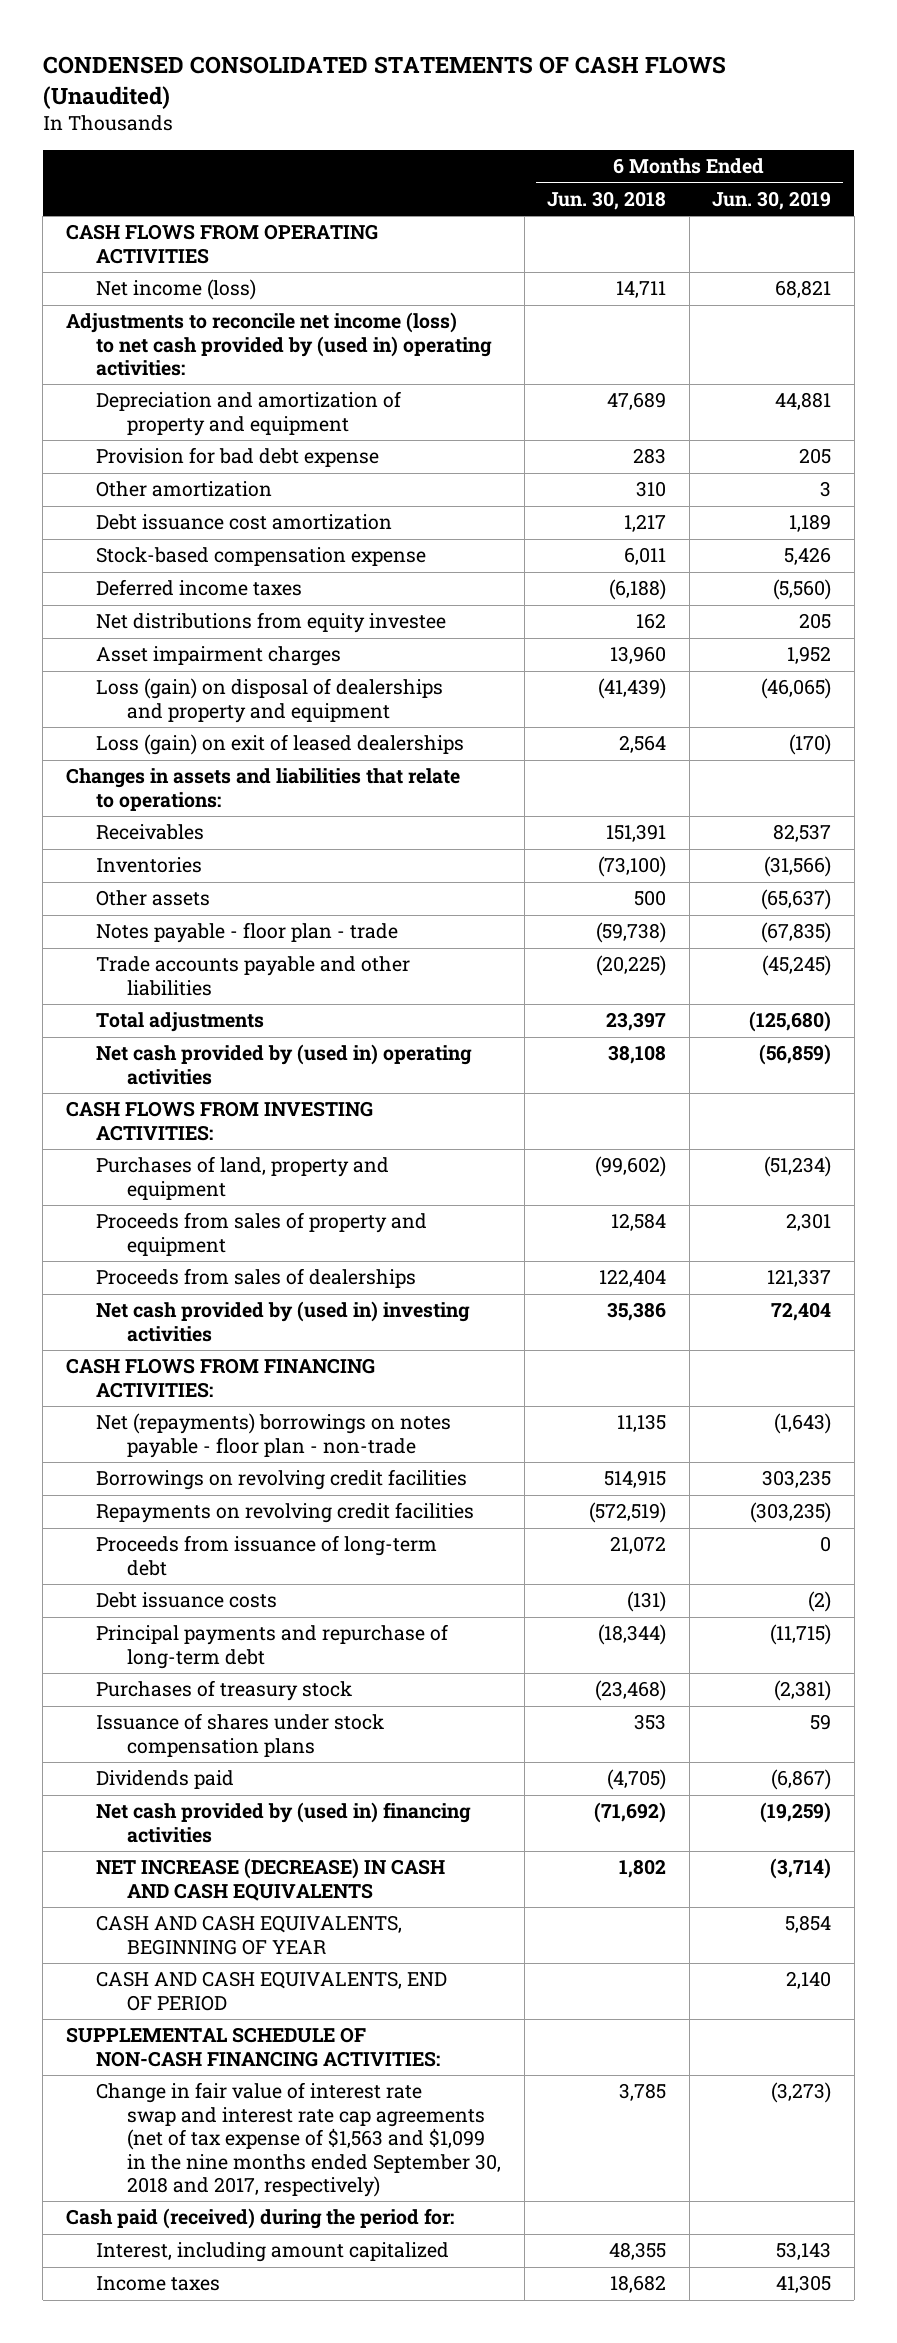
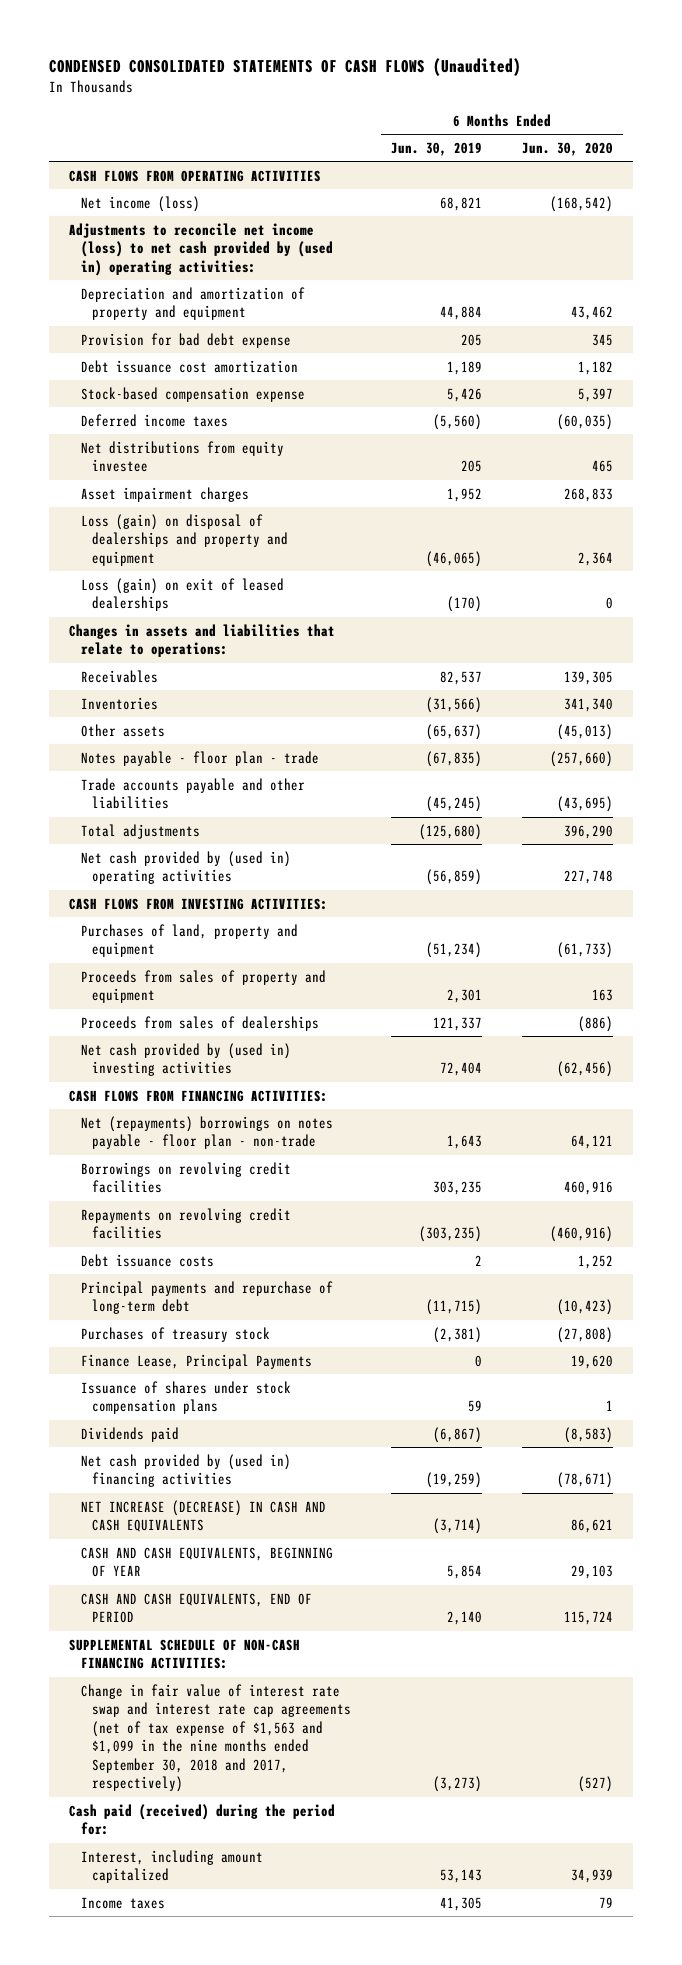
- | 6 Months Ended Jun. 30, 2018 | 6 Months Ended Jun. 30, 2019
+ | 6 Months Ended Jun. 30, 2019 | 6 Months Ended Jun. 30, 2020
- Depreciation and amortization of property and equipment | 47,689 | 44,881
+ Depreciation and amortization of property and equipment | 44,884 | 43,462
- Other amortization | 310 | 3
- Net (repayments) borrowings on notes payable - floor plan - non-trade | 11,135 | (1,643)
+ Net (repayments) borrowings on notes payable - floor plan - non-trade | 1,643 | 64,121
- Proceeds from issuance of long-term debt | 21,072 | 0
- Debt issuance costs | (131) | (2)
+ Debt issuance costs | 2 | 1,252
+ Finance Lease, Principal Payments | 0 | 19,620

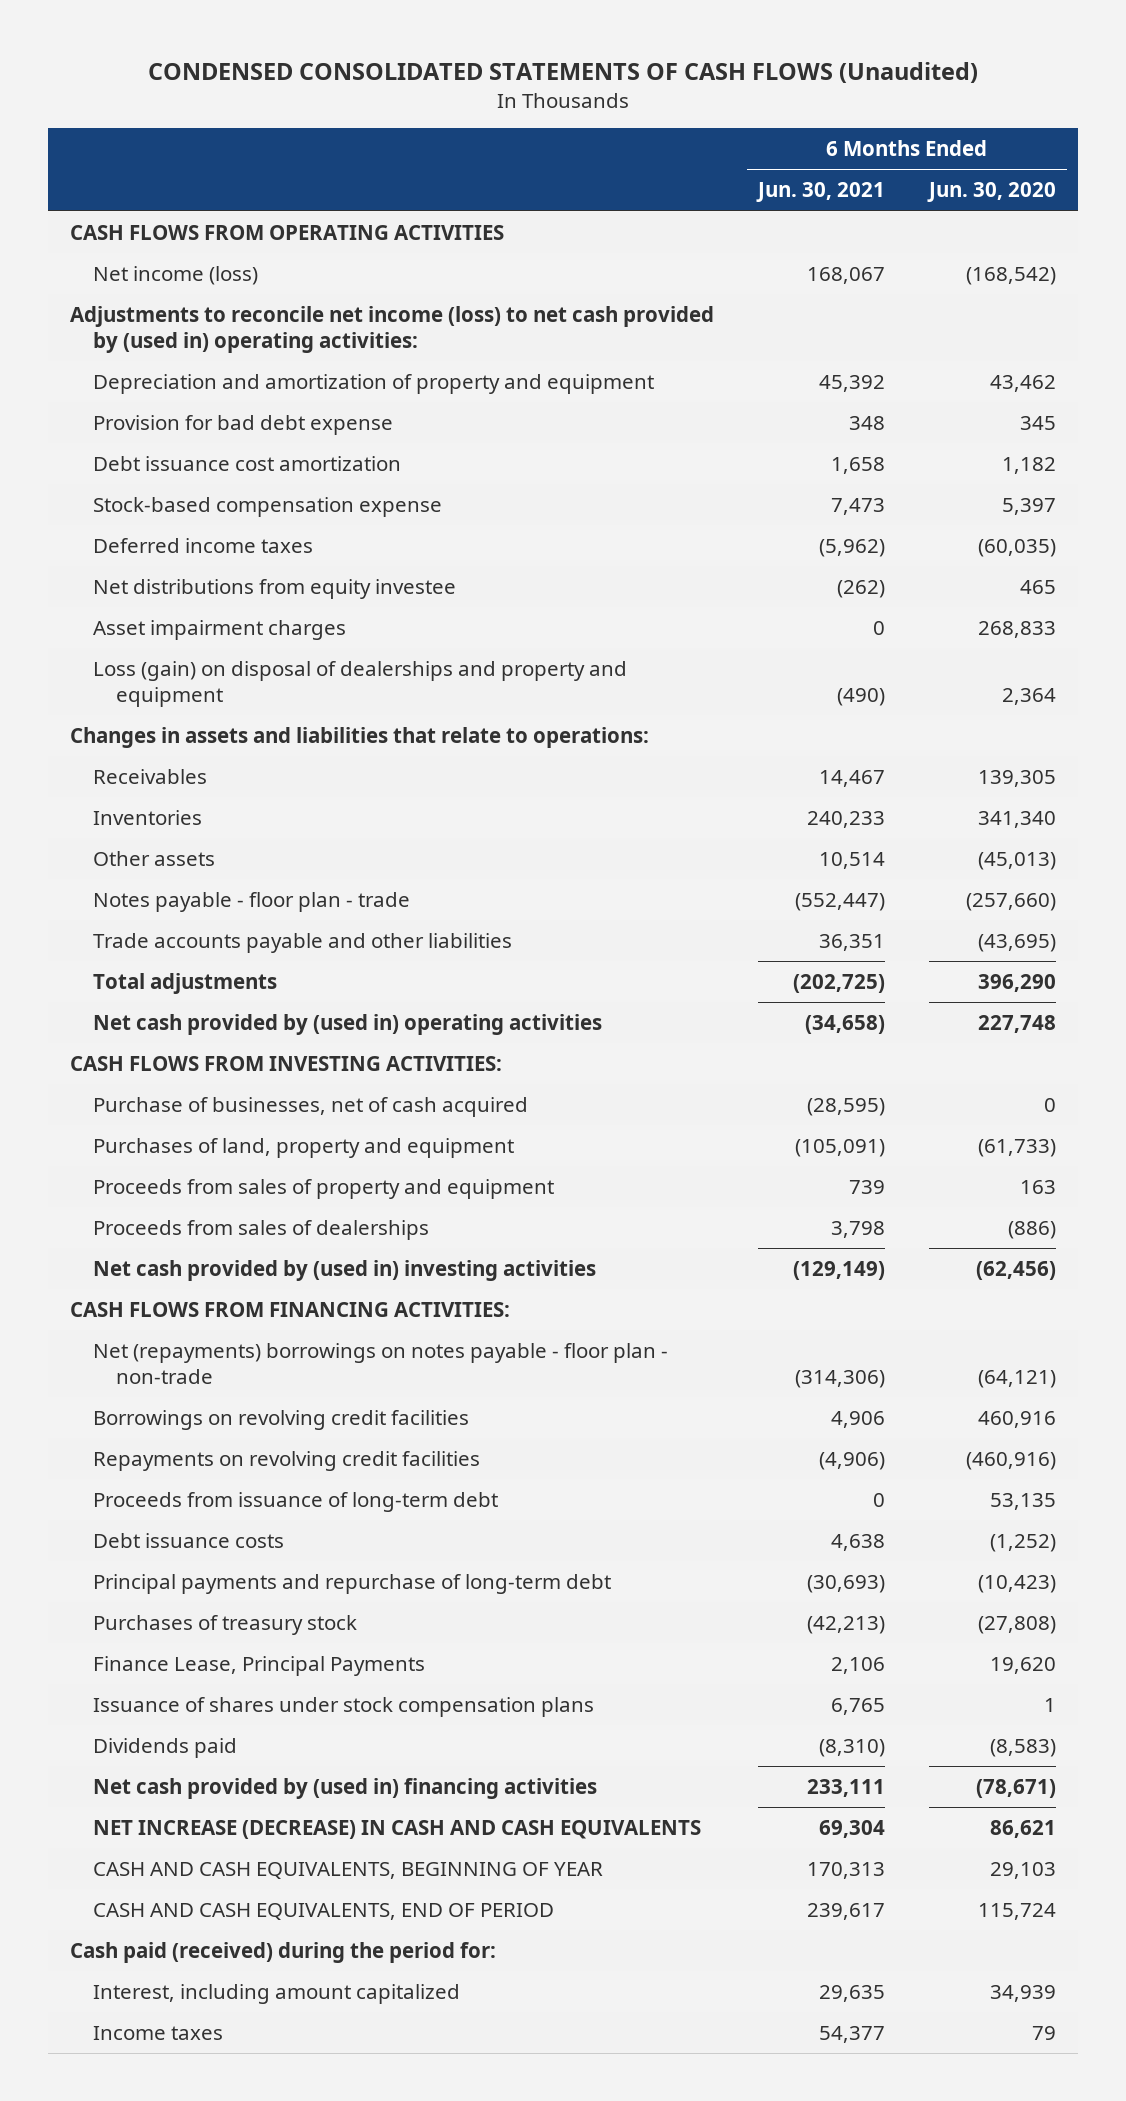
- | 6 Months Ended Jun. 30, 2019 | 6 Months Ended Jun. 30, 2020
+ | 6 Months Ended Jun. 30, 2021 | 6 Months Ended Jun. 30, 2020
- Loss (gain) on exit of leased dealerships | (170) | 0
+ Purchase of businesses, net of cash acquired | (28,595) | 0
- Net (repayments) borrowings on notes payable - floor plan - non-trade | 1,643 | 64,121
+ Net (repayments) borrowings on notes payable - floor plan - non-trade | (314,306) | (64,121)
- Debt issuance costs | 2 | 1,252
+ Proceeds from issuance of long-term debt | 0 | 53,135
+ Debt issuance costs | 4,638 | (1,252)
- SUPPLEMENTAL SCHEDULE OF NON-CASH FINANCING ACTIVITIES:
- Change in fair value of interest rate swap and interest rate cap agreements (net of tax expense of $1,563 and $1,099 in the nine months ended September 30, 2018 and 2017, respectively) | (3,273) | (527)

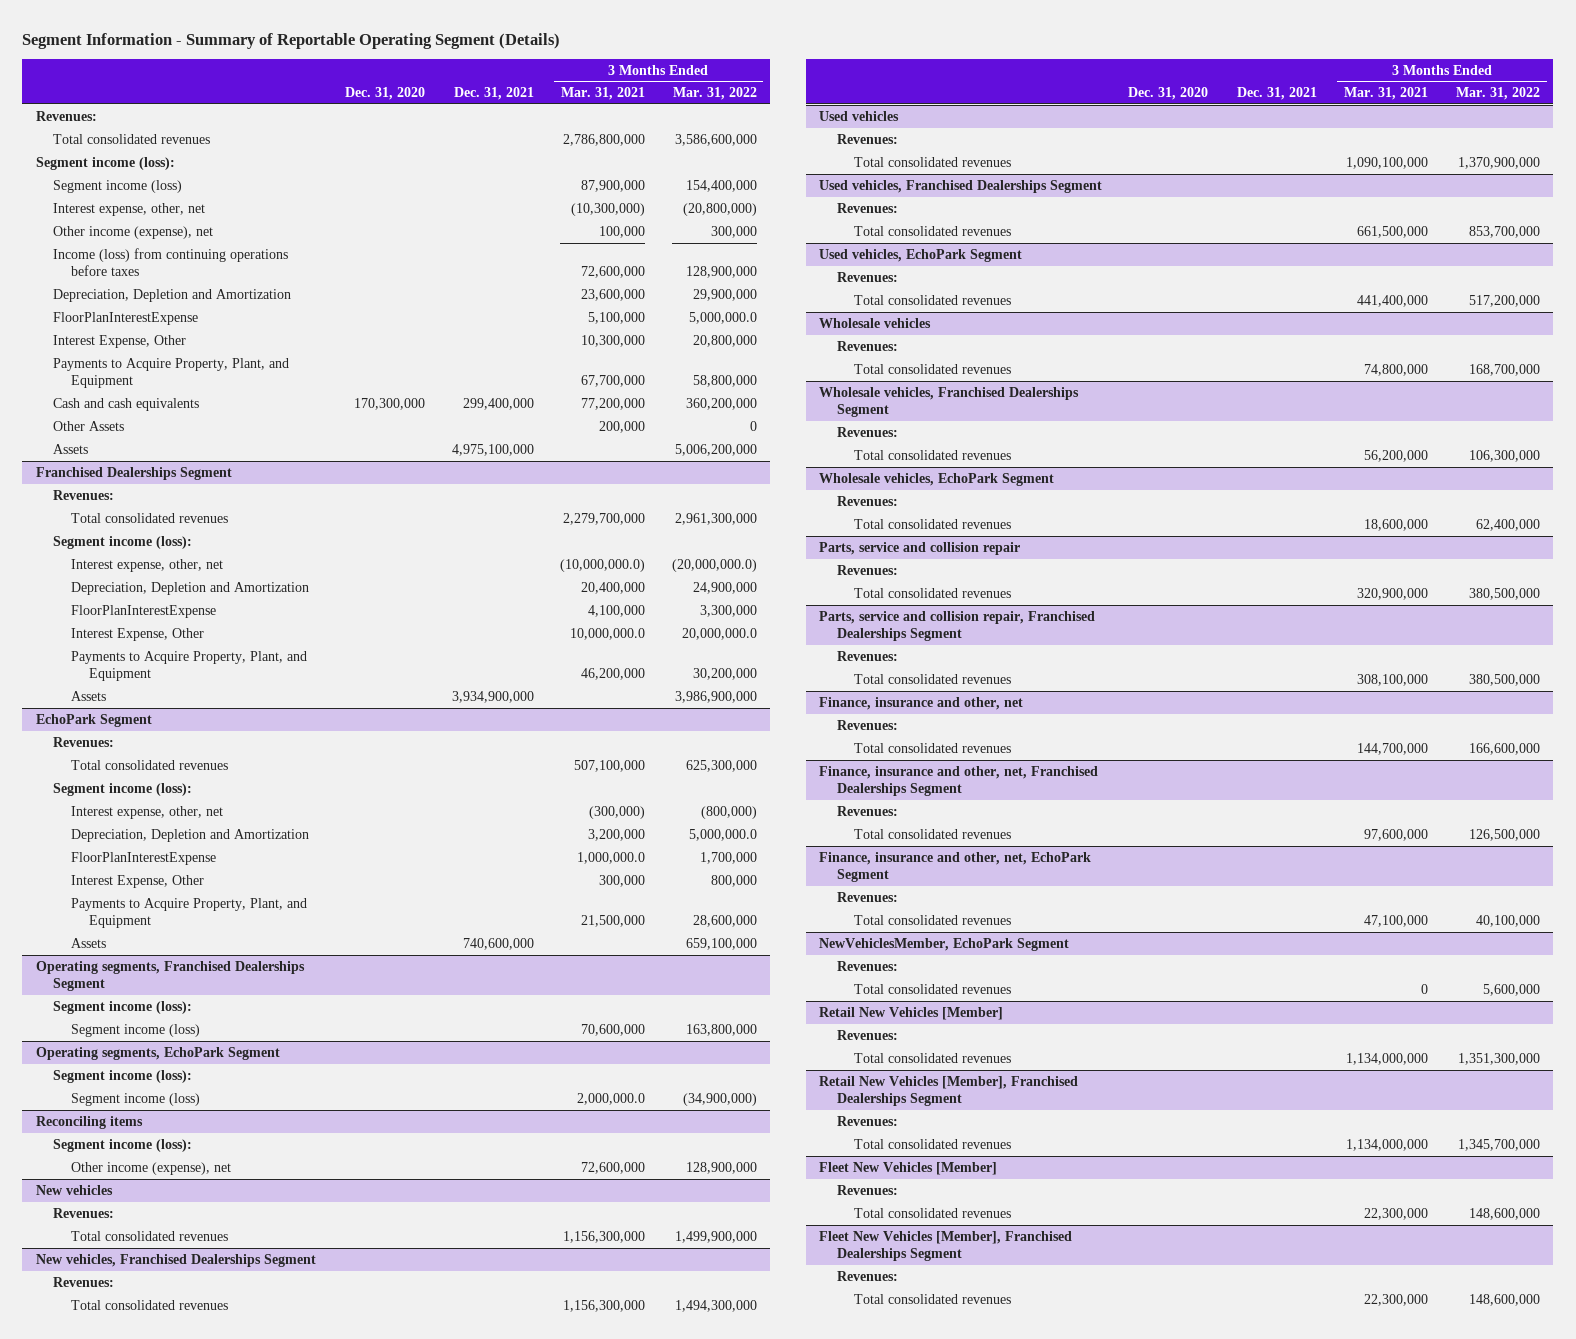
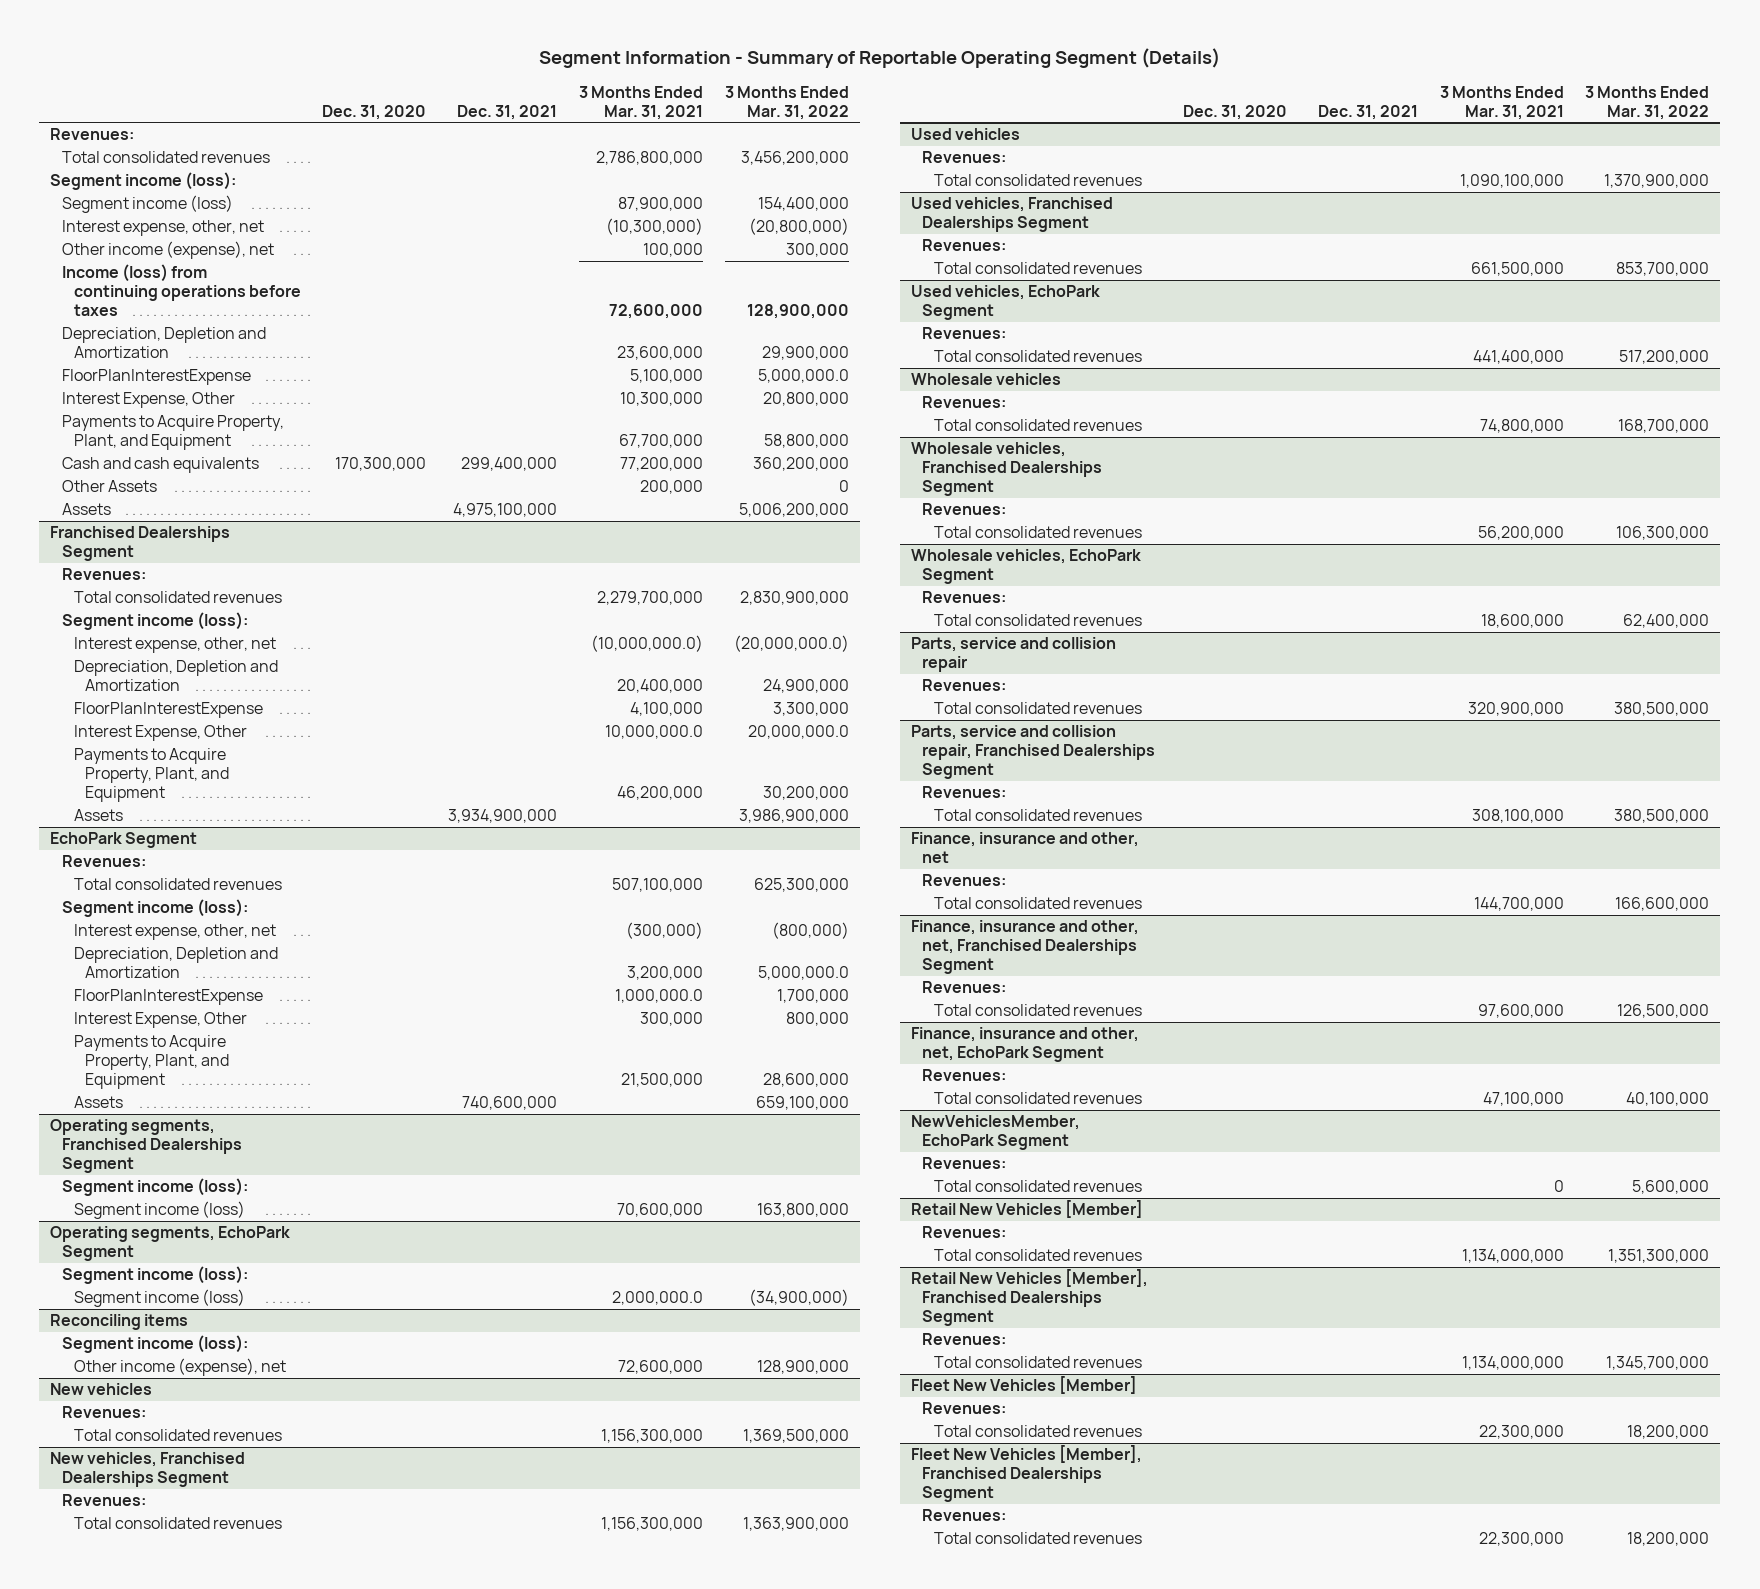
- Total consolidated revenues | | | 2,786,800,000 | 3,586,600,000
+ Total consolidated revenues | | | 2,786,800,000 | 3,456,200,000
@ Franchised Dealerships Segment
- Total consolidated revenues | | | 2,279,700,000 | 2,961,300,000
+ Total consolidated revenues | | | 2,279,700,000 | 2,830,900,000
@ New vehicles
- Total consolidated revenues | | | 1,156,300,000 | 1,499,900,000
+ Total consolidated revenues | | | 1,156,300,000 | 1,369,500,000
@ New vehicles, Franchised Dealerships Segment
- Total consolidated revenues | | | 1,156,300,000 | 1,494,300,000
+ Total consolidated revenues | | | 1,156,300,000 | 1,363,900,000
@ Fleet New Vehicles [Member]
- Total consolidated revenues | | | 22,300,000 | 148,600,000
+ Total consolidated revenues | | | 22,300,000 | 18,200,000
@ Fleet New Vehicles [Member], Franchised Dealerships Segment
- Total consolidated revenues | | | 22,300,000 | 148,600,000
+ Total consolidated revenues | | | 22,300,000 | 18,200,000

